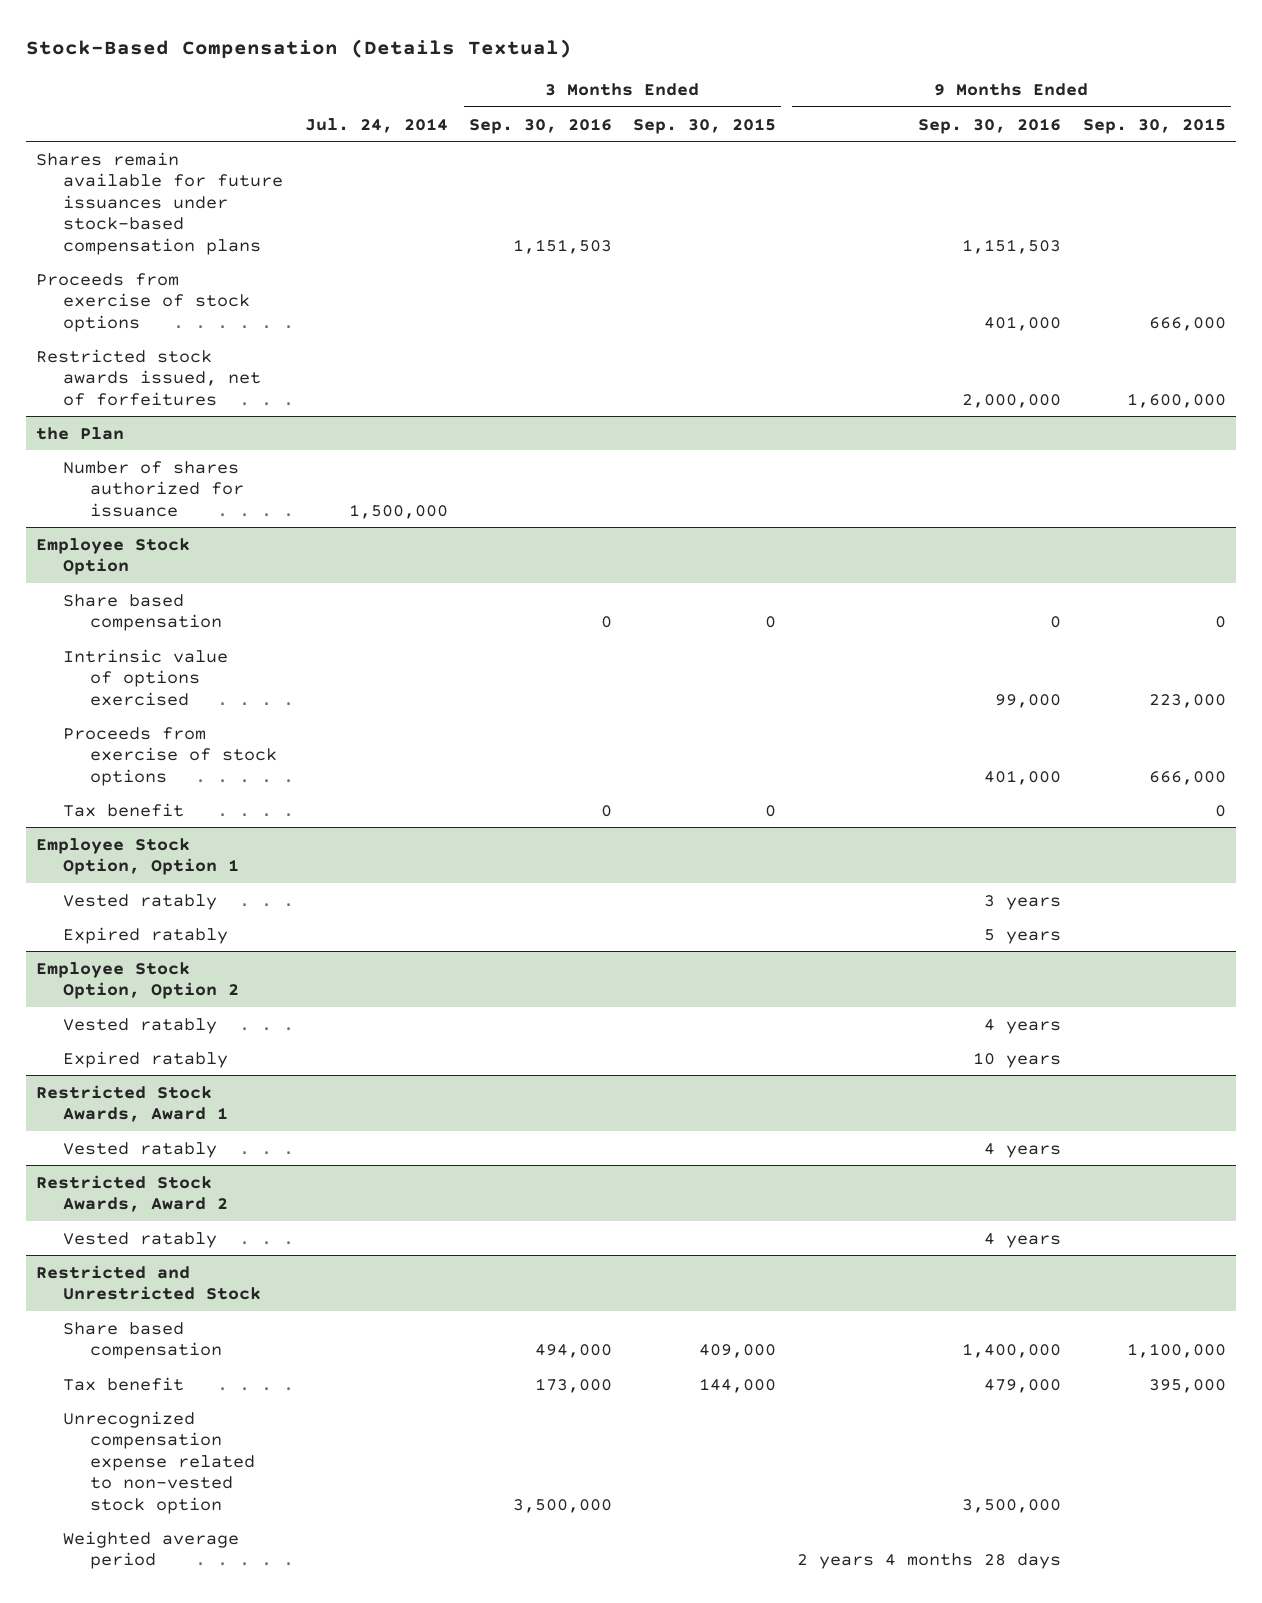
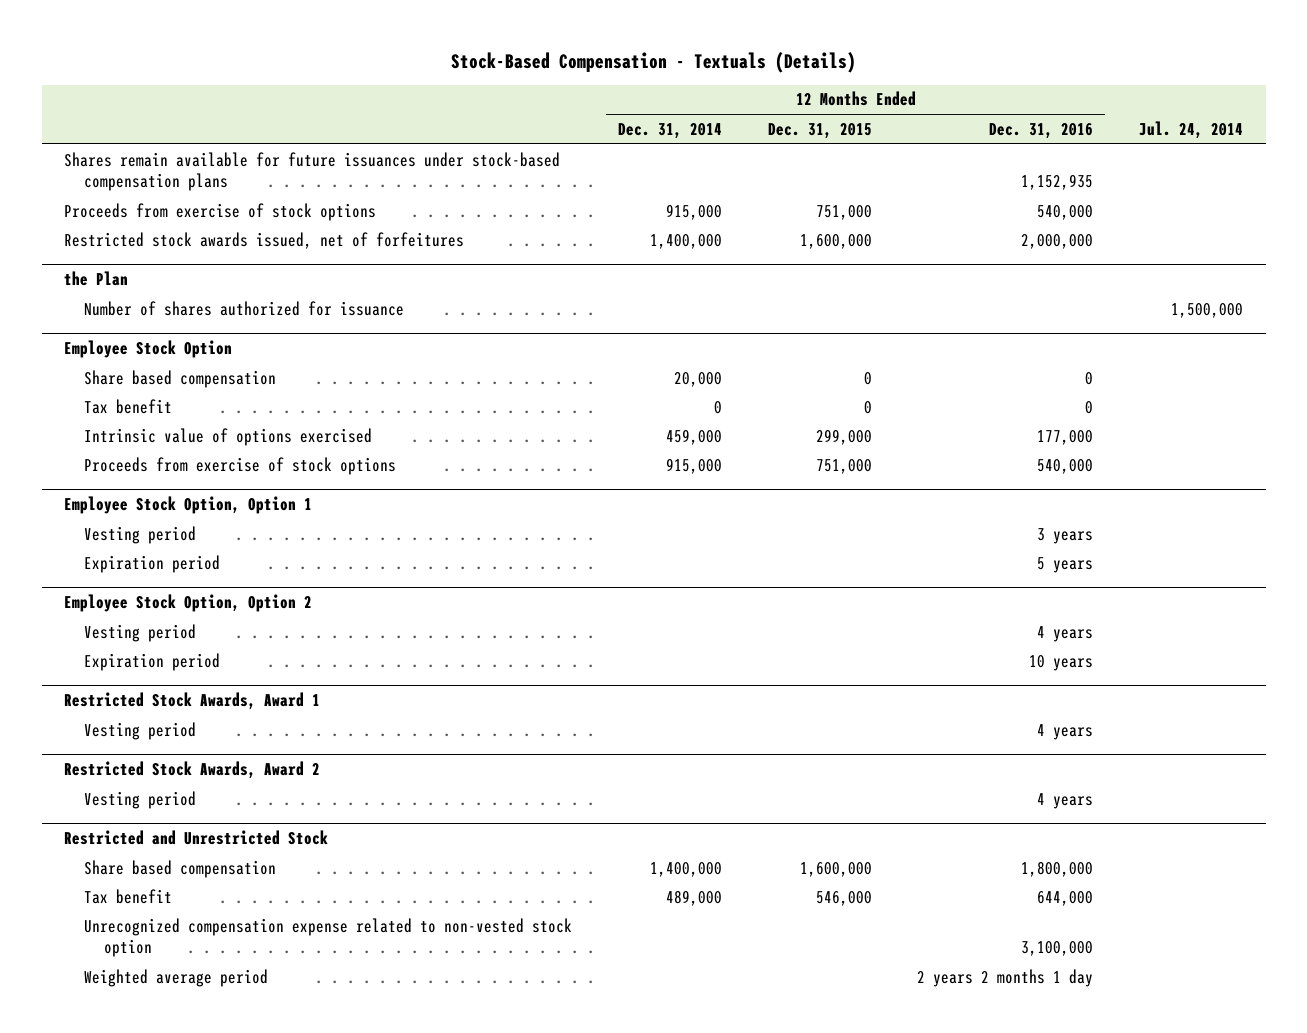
- Stock-Based Compensation (Details Textual)
+ Stock-Based Compensation - Textuals (Details)
- | Jul. 24, 2014 | 3 Months Ended Sep. 30, 2016 | 3 Months Ended Sep. 30, 2015 | 9 Months Ended Sep. 30, 2016 | 9 Months Ended Sep. 30, 2015
+ | 12 Months Ended Dec. 31, 2014 | 12 Months Ended Dec. 31, 2015 | 12 Months Ended Dec. 31, 2016 | Jul. 24, 2014
@ Employee Stock Option
moved up: Tax benefit | 0 | 0 | 0 |
@ Employee Stock Option, Option 1
- Vested ratably | | | | 3 years |
- Expired ratably | | | | 5 years |
+ Vesting period | | | 3 years |
+ Expiration period | | | 5 years |
@ Employee Stock Option, Option 2
- Vested ratably | | | | 4 years |
- Expired ratably | | | | 10 years |
+ Vesting period | | | 4 years |
+ Expiration period | | | 10 years |
@ Restricted Stock Awards, Award 1
- Vested ratably | | | | 4 years |
+ Vesting period | | | 4 years |
@ Restricted Stock Awards, Award 2
- Vested ratably | | | | 4 years |
+ Vesting period | | | 4 years |

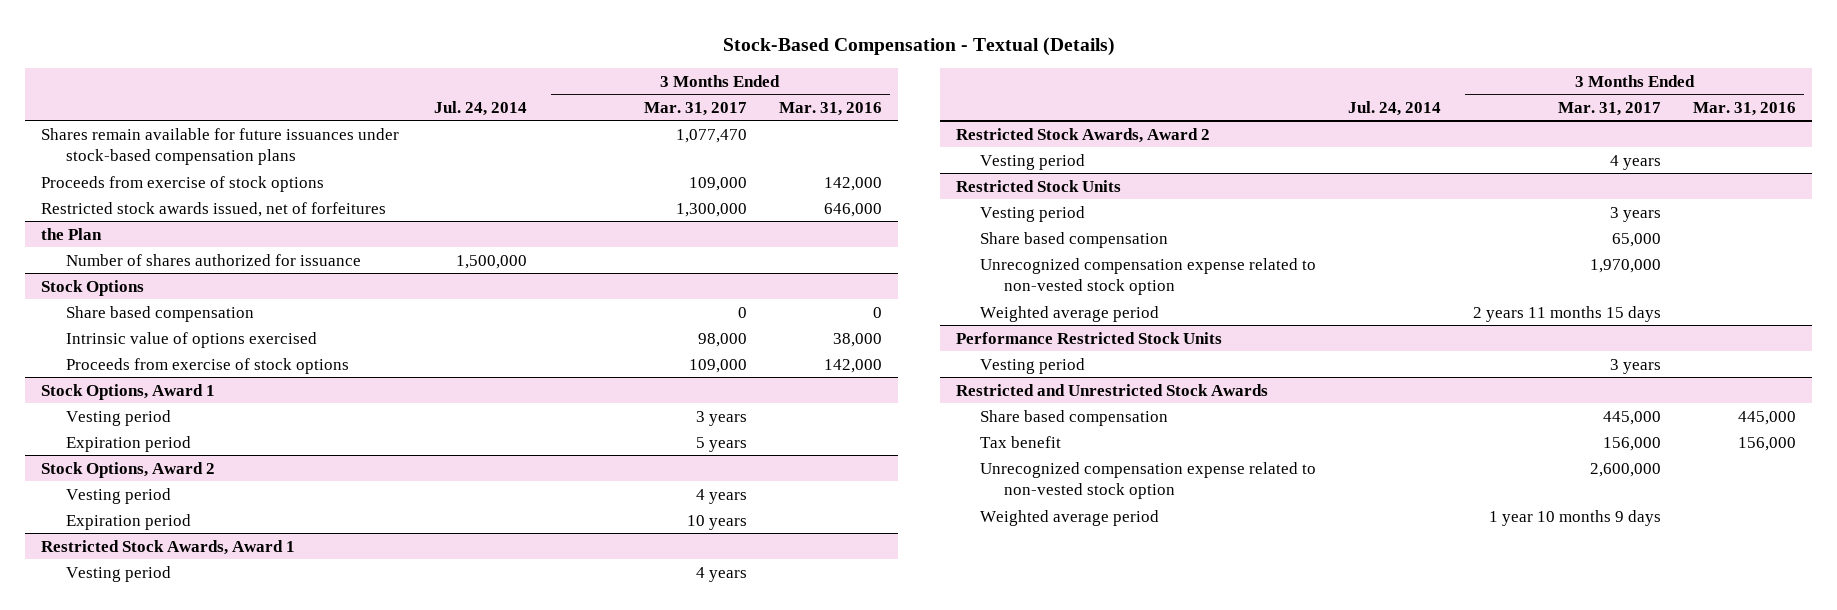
- Stock-Based Compensation - Textuals (Details)
+ Stock-Based Compensation - Textual (Details)
- | 12 Months Ended Dec. 31, 2014 | 12 Months Ended Dec. 31, 2015 | 12 Months Ended Dec. 31, 2016 | Jul. 24, 2014
+ | Jul. 24, 2014 | 3 Months Ended Mar. 31, 2017 | 3 Months Ended Mar. 31, 2016
- Employee Stock Option
+ Stock Options
- Tax benefit | 0 | 0 | 0 |
- Employee Stock Option, Option 1
+ Stock Options, Award 1
- Employee Stock Option, Option 2
+ Stock Options, Award 2
- Restricted and Unrestricted Stock
+ Restricted Stock Units
+ Vesting period | | 3 years |
+ Share based compensation | | 65,000 |
+ Unrecognized compensation expense related to non-vested stock option | | 1,970,000 |
+ Weighted average period | | 2 years 11 months 15 days |
+ Performance Restricted Stock Units
+ Vesting period | | 3 years |
+ Restricted and Unrestricted Stock Awards

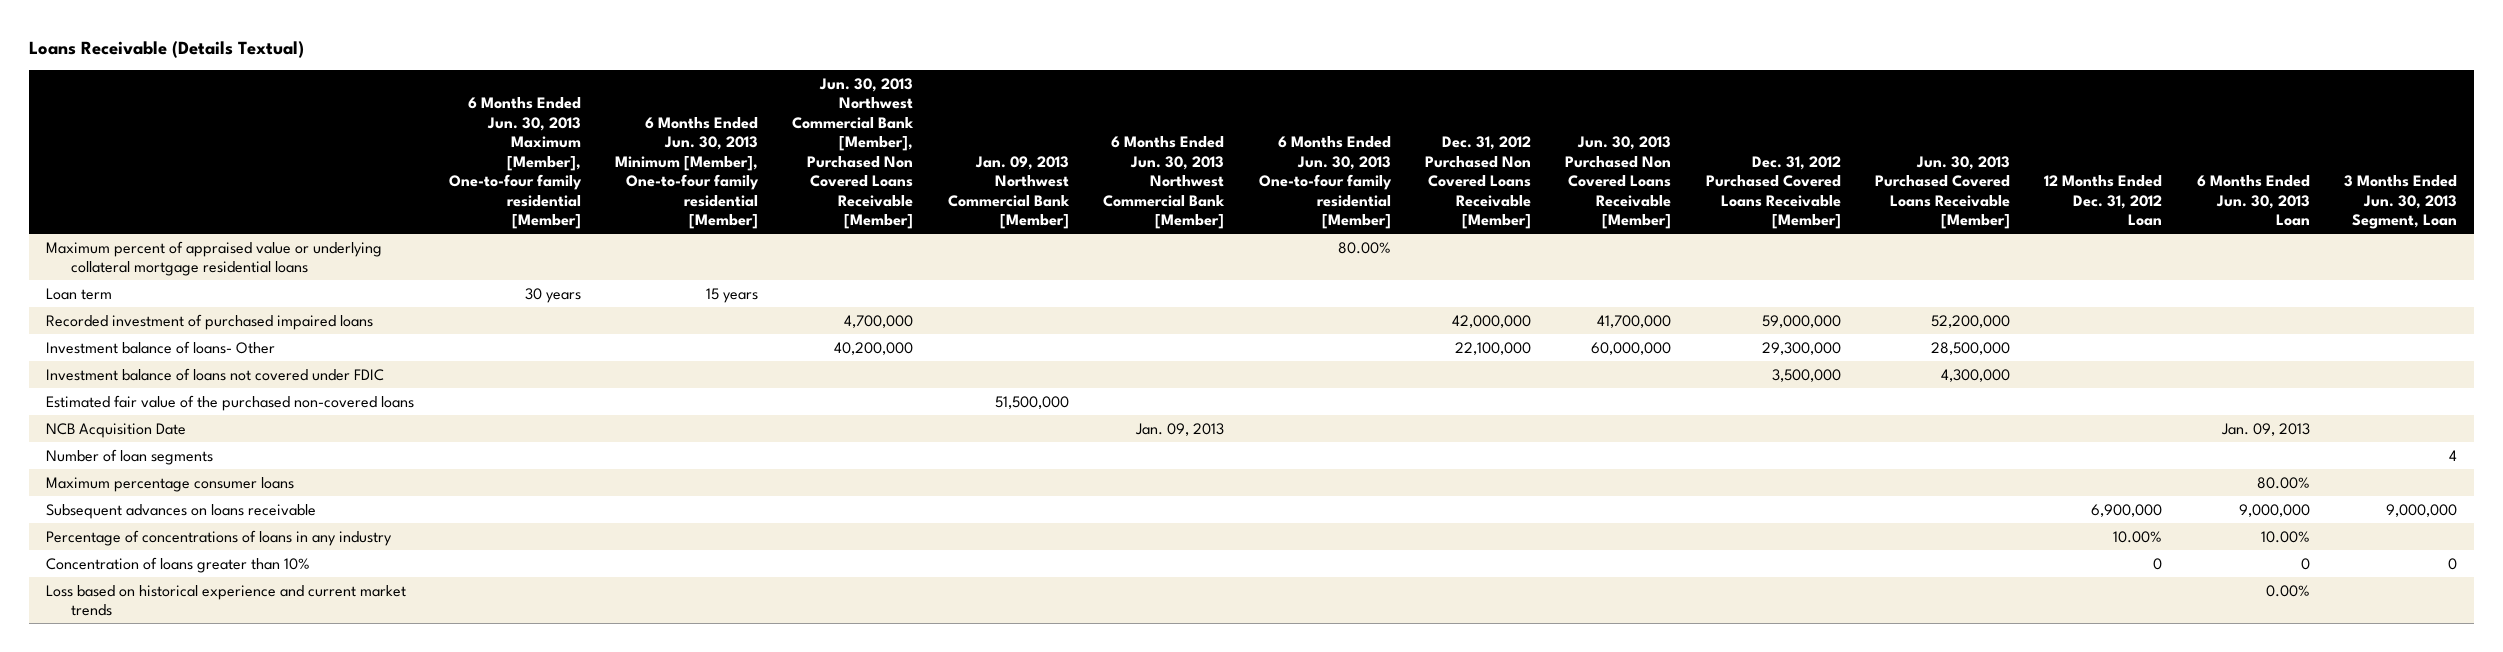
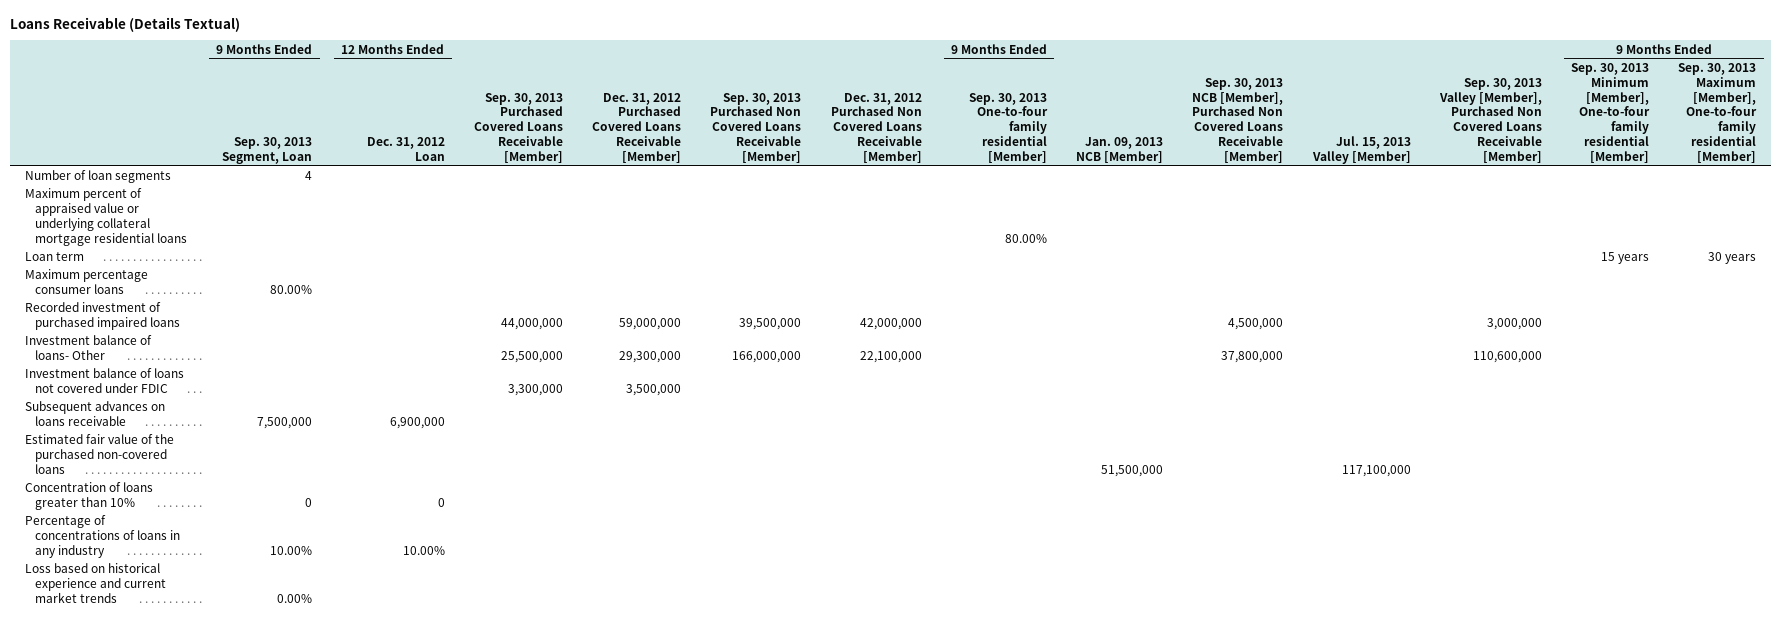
- | 6 Months Ended Jun. 30, 2013 Maximum [Member], One-to-four family residential [Member] | 6 Months Ended Jun. 30, 2013 Minimum [Member], One-to-four family residential [Member] | Jun. 30, 2013 Northwest Commercial Bank [Member], Purchased Non Covered Loans Receivable [Member] | Jan. 09, 2013 Northwest Commercial Bank [Member] | 6 Months Ended Jun. 30, 2013 Northwest Commercial Bank [Member] | 6 Months Ended Jun. 30, 2013 One-to-four family residential [Member] | Dec. 31, 2012 Purchased Non Covered Loans Receivable [Member] | Jun. 30, 2013 Purchased Non Covered Loans Receivable [Member] | Dec. 31, 2012 Purchased Covered Loans Receivable [Member] | Jun. 30, 2013 Purchased Covered Loans Receivable [Member] | 12 Months Ended Dec. 31, 2012 Loan | 6 Months Ended Jun. 30, 2013 Loan | 3 Months Ended Jun. 30, 2013 Segment, Loan
+ | 9 Months Ended Sep. 30, 2013 Segment, Loan | 12 Months Ended Dec. 31, 2012 Loan | Sep. 30, 2013 Purchased Covered Loans Receivable [Member] | Dec. 31, 2012 Purchased Covered Loans Receivable [Member] | Sep. 30, 2013 Purchased Non Covered Loans Receivable [Member] | Dec. 31, 2012 Purchased Non Covered Loans Receivable [Member] | 9 Months Ended Sep. 30, 2013 One-to-four family residential [Member] | Jan. 09, 2013 NCB [Member] | Sep. 30, 2013 NCB [Member], Purchased Non Covered Loans Receivable [Member] | Jul. 15, 2013 Valley [Member] | Sep. 30, 2013 Valley [Member], Purchased Non Covered Loans Receivable [Member] | 9 Months Ended Sep. 30, 2013 Minimum [Member], One-to-four family residential [Member] | 9 Months Ended Sep. 30, 2013 Maximum [Member], One-to-four family residential [Member]
moved up: Number of loan segments | 4 | | | | | | | | | | | |
moved up: Maximum percentage consumer loans | 80.00% | | | | | | | | | | | |
- NCB Acquisition Date | | | | | Jan. 09, 2013 | | | | | | | Jan. 09, 2013 |
moved down: Estimated fair value of the purchased non-covered loans | | | | | | | | 51,500,000 | | 117,100,000 | | |
moved down: Percentage of concentrations of loans in any industry | 10.00% | 10.00% | | | | | | | | | | |

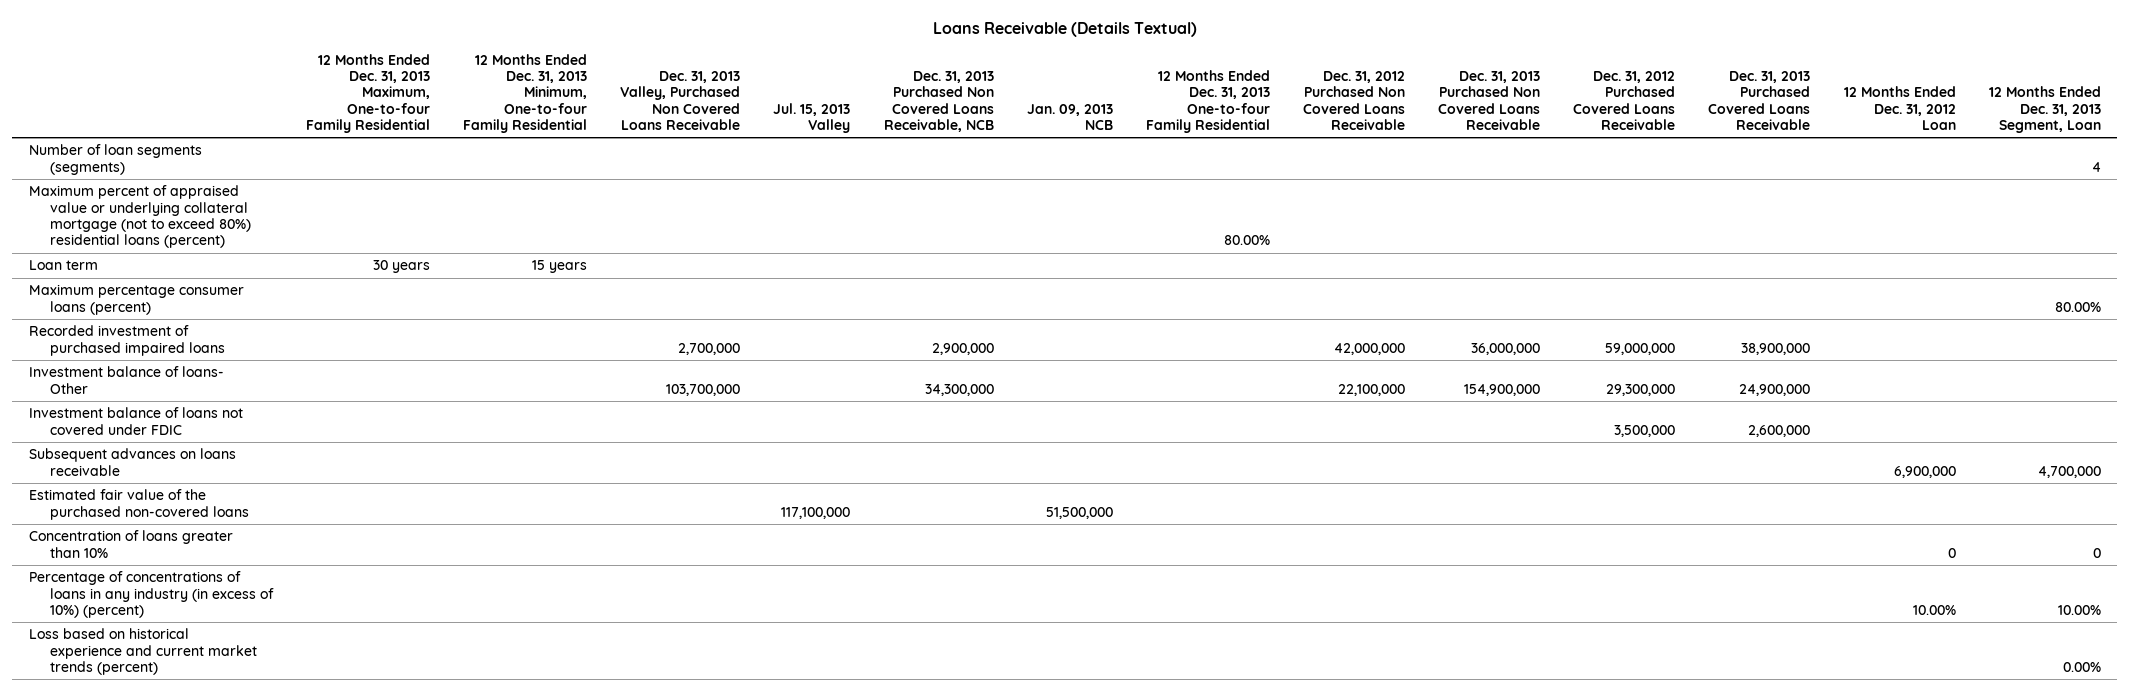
- | 9 Months Ended Sep. 30, 2013 Segment, Loan | 12 Months Ended Dec. 31, 2012 Loan | Sep. 30, 2013 Purchased Covered Loans Receivable [Member] | Dec. 31, 2012 Purchased Covered Loans Receivable [Member] | Sep. 30, 2013 Purchased Non Covered Loans Receivable [Member] | Dec. 31, 2012 Purchased Non Covered Loans Receivable [Member] | 9 Months Ended Sep. 30, 2013 One-to-four family residential [Member] | Jan. 09, 2013 NCB [Member] | Sep. 30, 2013 NCB [Member], Purchased Non Covered Loans Receivable [Member] | Jul. 15, 2013 Valley [Member] | Sep. 30, 2013 Valley [Member], Purchased Non Covered Loans Receivable [Member] | 9 Months Ended Sep. 30, 2013 Minimum [Member], One-to-four family residential [Member] | 9 Months Ended Sep. 30, 2013 Maximum [Member], One-to-four family residential [Member]
+ | 12 Months Ended Dec. 31, 2013 Maximum, One-to-four Family Residential | 12 Months Ended Dec. 31, 2013 Minimum, One-to-four Family Residential | Dec. 31, 2013 Valley, Purchased Non Covered Loans Receivable | Jul. 15, 2013 Valley | Dec. 31, 2013 Purchased Non Covered Loans Receivable, NCB | Jan. 09, 2013 NCB | 12 Months Ended Dec. 31, 2013 One-to-four Family Residential | Dec. 31, 2012 Purchased Non Covered Loans Receivable | Dec. 31, 2013 Purchased Non Covered Loans Receivable | Dec. 31, 2012 Purchased Covered Loans Receivable | Dec. 31, 2013 Purchased Covered Loans Receivable | 12 Months Ended Dec. 31, 2012 Loan | 12 Months Ended Dec. 31, 2013 Segment, Loan
- Number of loan segments | 4 | | | | | | | | | | | |
- Maximum percent of appraised value or underlying collateral mortgage residential loans | | | | | | | 80.00% | | | | | |
+ Number of loan segments (segments) | | | | | | | | | | | | | 4
+ Maximum percent of appraised value or underlying collateral mortgage (not to exceed 80%) residential loans (percent) | | | | | | | 80.00% | | | | | |
- Maximum percentage consumer loans | 80.00% | | | | | | | | | | | |
+ Maximum percentage consumer loans (percent) | | | | | | | | | | | | | 80.00%
- Percentage of concentrations of loans in any industry | 10.00% | 10.00% | | | | | | | | | | |
- Loss based on historical experience and current market trends | 0.00% | | | | | | | | | | | |
+ Percentage of concentrations of loans in any industry (in excess of 10%) (percent) | | | | | | | | | | | | 10.00% | 10.00%
+ Loss based on historical experience and current market trends (percent) | | | | | | | | | | | | | 0.00%

